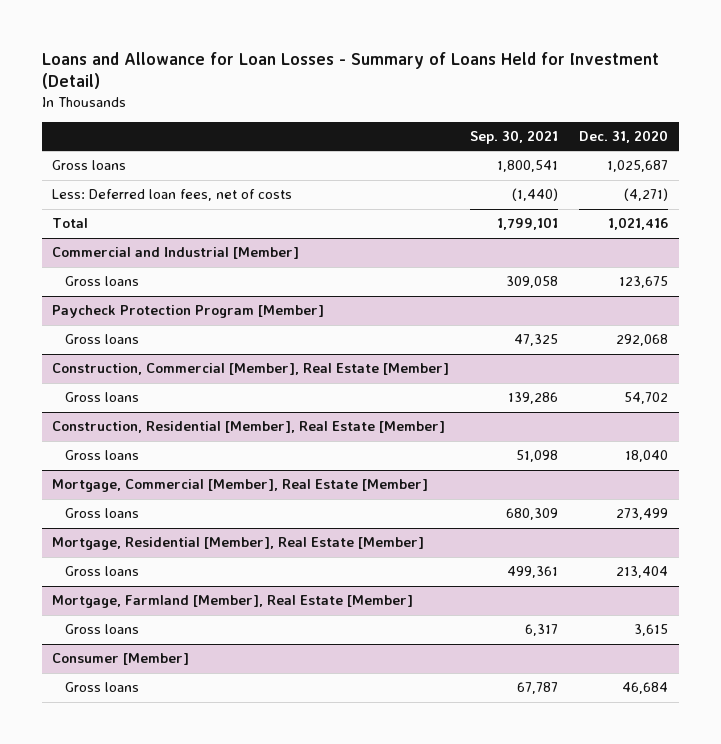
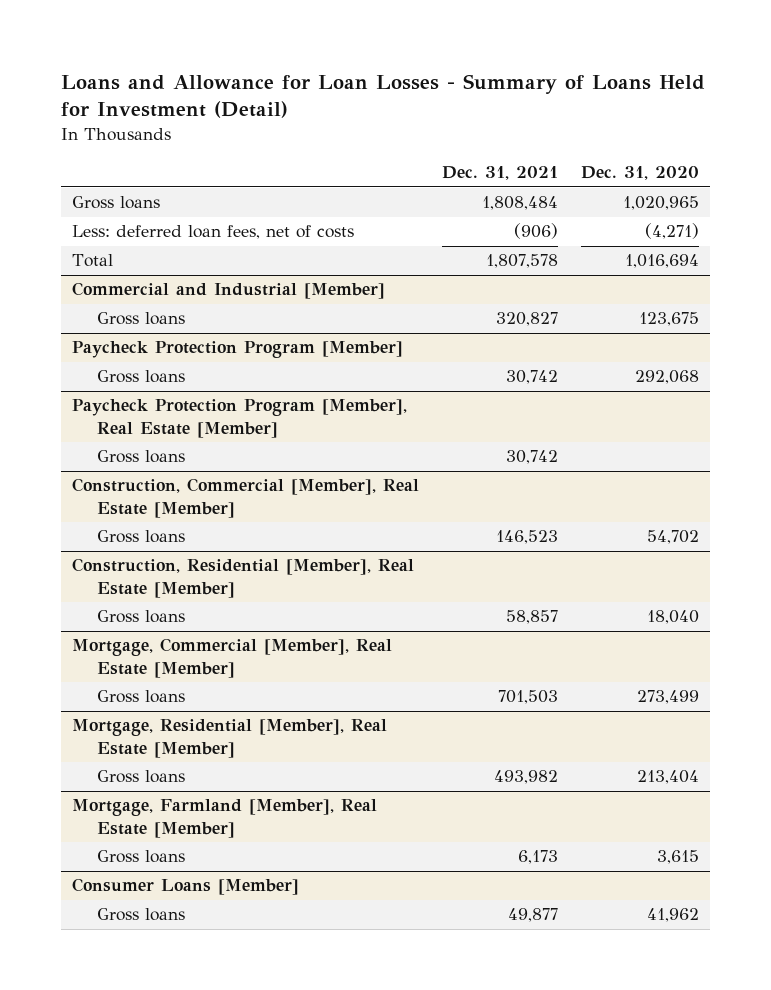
- | Sep. 30, 2021 | Dec. 31, 2020
+ | Dec. 31, 2021 | Dec. 31, 2020
- Gross loans | 1,800,541 | 1,025,687
- Less: Deferred loan fees, net of costs | (1,440) | (4,271)
- Total | 1,799,101 | 1,021,416
+ Gross loans | 1,808,484 | 1,020,965
+ Less: deferred loan fees, net of costs | (906) | (4,271)
+ Total | 1,807,578 | 1,016,694
+ Paycheck Protection Program [Member], Real Estate [Member]
+ Gross loans | 30,742 |
- Consumer [Member]
- Gross loans | 67,787 | 46,684
+ Consumer Loans [Member]
+ Gross loans | 49,877 | 41,962

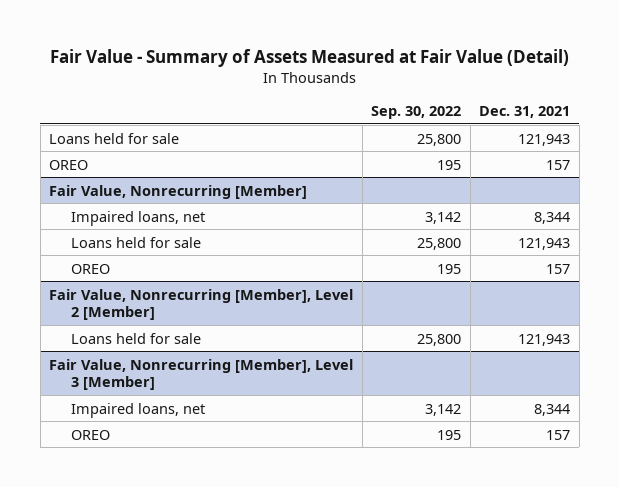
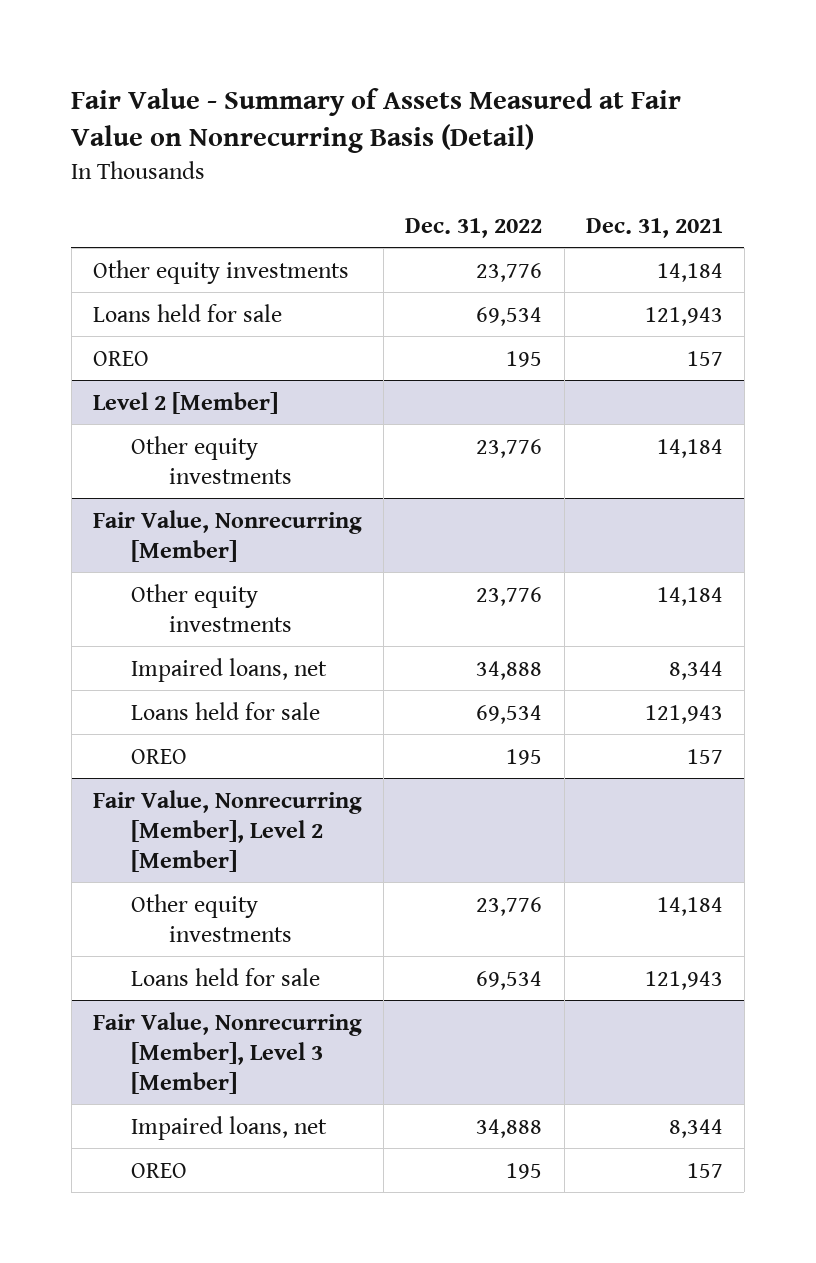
- Fair Value - Summary of Assets Measured at Fair Value (Detail)
+ Fair Value - Summary of Assets Measured at Fair Value on Nonrecurring Basis (Detail)
- | Sep. 30, 2022 | Dec. 31, 2021
+ | Dec. 31, 2022 | Dec. 31, 2021
+ Other equity investments | 23,776 | 14,184
+ Level 2 [Member]
+ Other equity investments | 23,776 | 14,184
@ Fair Value, Nonrecurring [Member]
+ Other equity investments | 23,776 | 14,184
@ Fair Value, Nonrecurring [Member], Level 2 [Member]
+ Other equity investments | 23,776 | 14,184

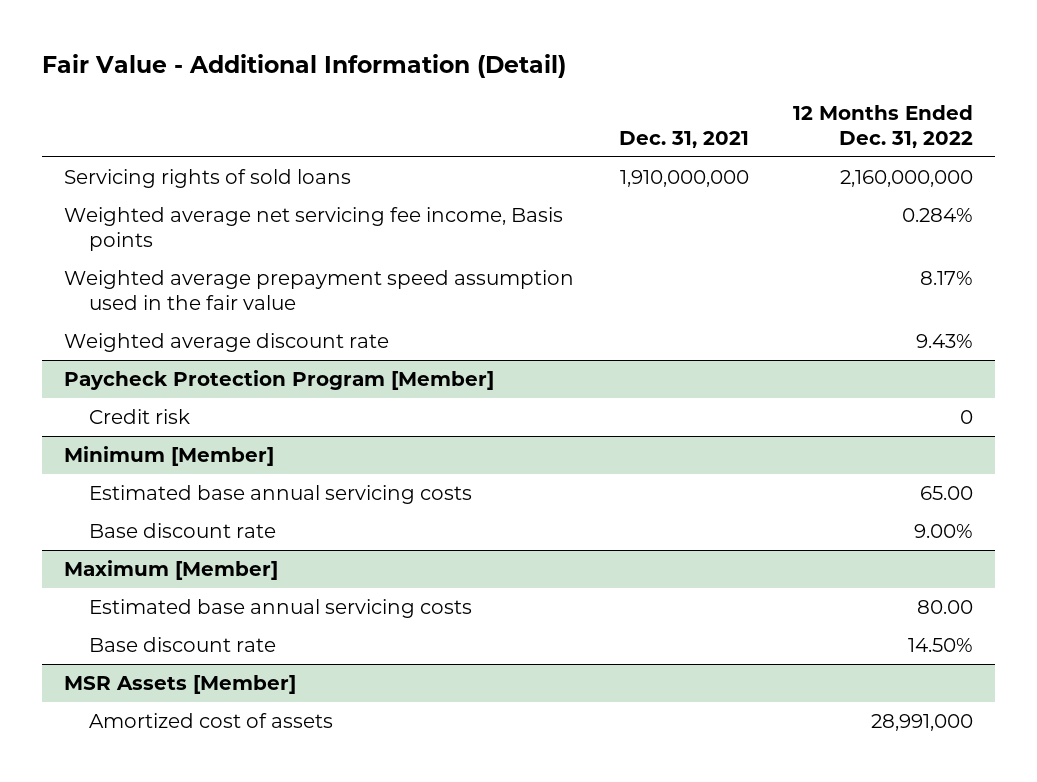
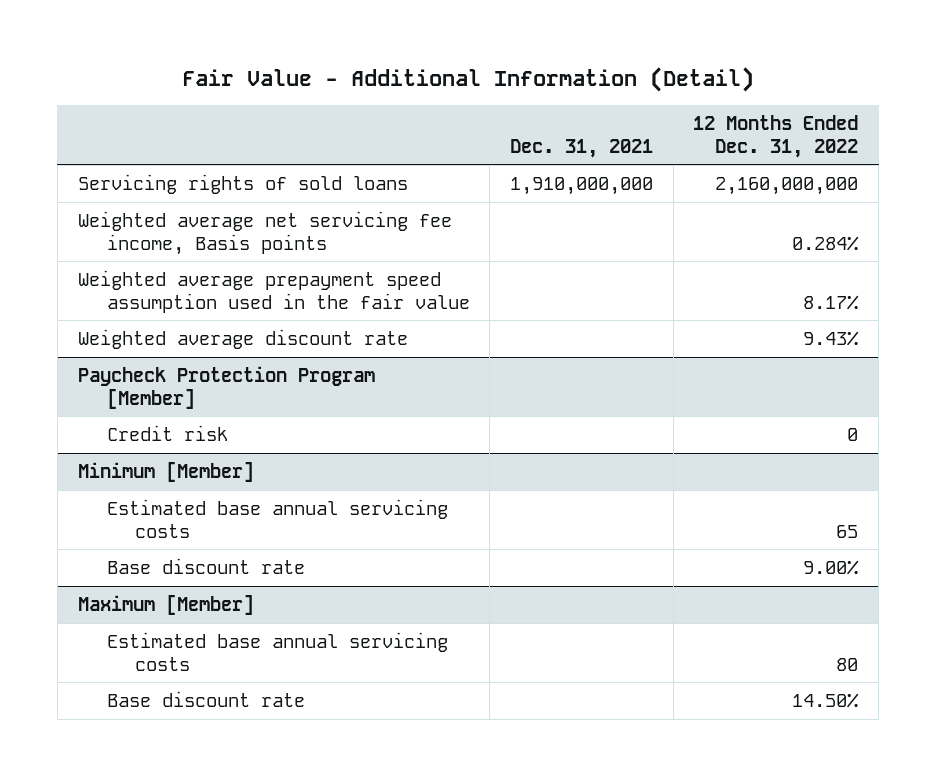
@ Minimum [Member]
- Estimated base annual servicing costs | | 65.00
+ Estimated base annual servicing costs | | 65
@ Maximum [Member]
- Estimated base annual servicing costs | | 80.00
+ Estimated base annual servicing costs | | 80
- MSR Assets [Member]
- Amortized cost of assets | | 28,991,000

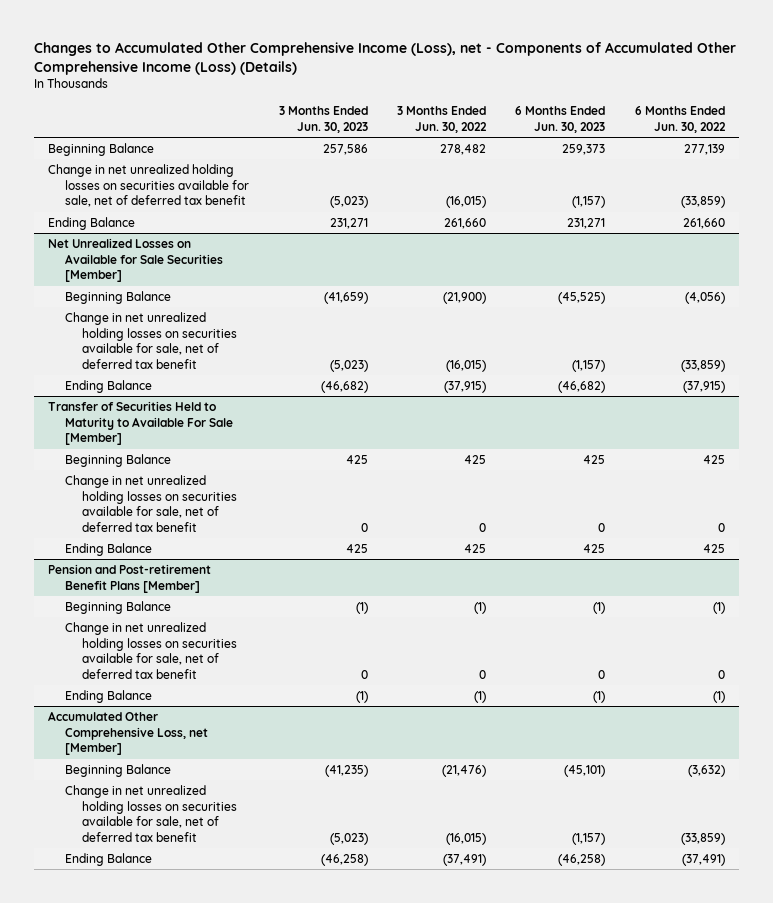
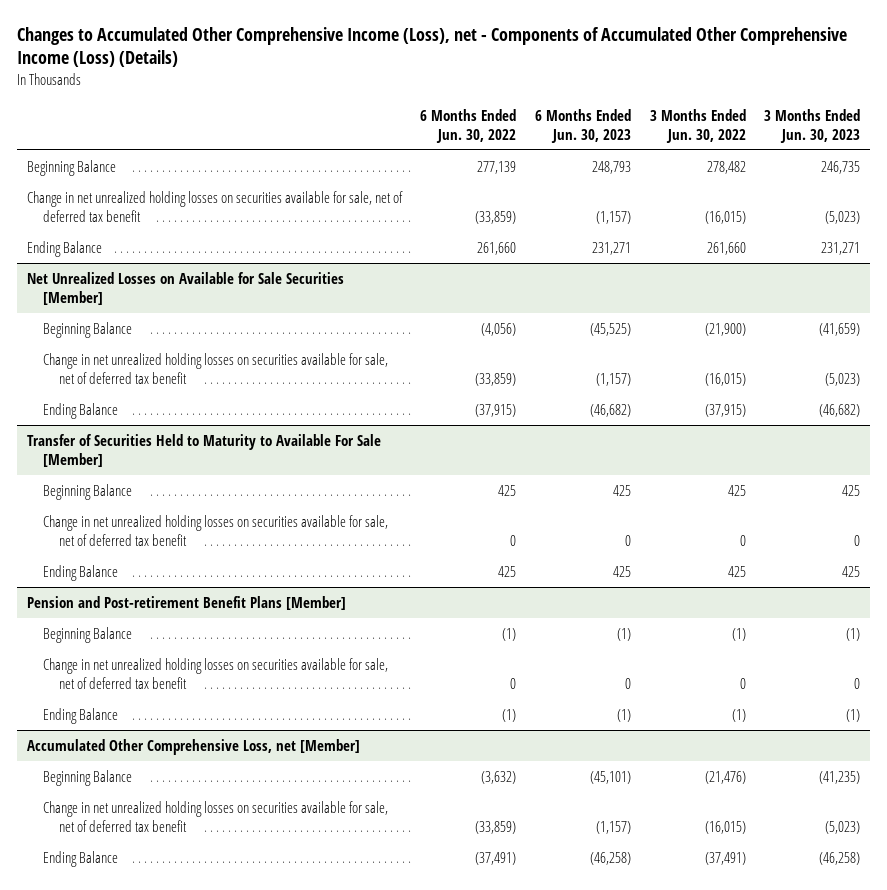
- | 3 Months Ended Jun. 30, 2023 | 3 Months Ended Jun. 30, 2022 | 6 Months Ended Jun. 30, 2023 | 6 Months Ended Jun. 30, 2022
+ | 6 Months Ended Jun. 30, 2022 | 6 Months Ended Jun. 30, 2023 | 3 Months Ended Jun. 30, 2022 | 3 Months Ended Jun. 30, 2023
- Beginning Balance | 257,586 | 278,482 | 259,373 | 277,139
+ Beginning Balance | 277,139 | 248,793 | 278,482 | 246,735

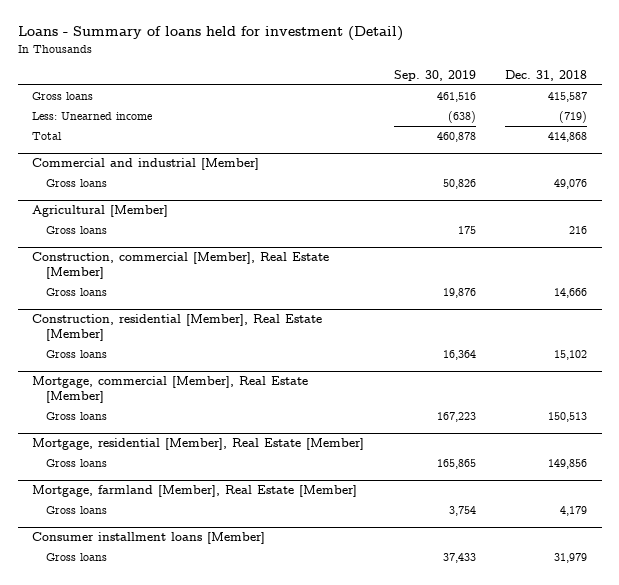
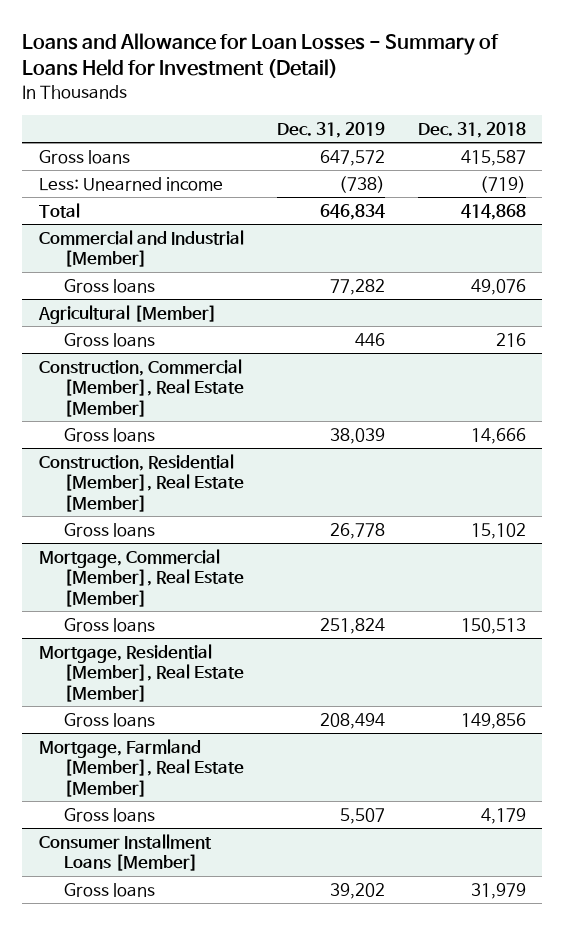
- Loans - Summary of loans held for investment (Detail)
+ Loans and Allowance for Loan Losses - Summary of Loans Held for Investment (Detail)
- | Sep. 30, 2019 | Dec. 31, 2018
+ | Dec. 31, 2019 | Dec. 31, 2018
- Commercial and industrial [Member]
+ Commercial and Industrial [Member]
- Construction, commercial [Member], Real Estate [Member]
+ Construction, Commercial [Member], Real Estate [Member]
- Construction, residential [Member], Real Estate [Member]
+ Construction, Residential [Member], Real Estate [Member]
- Mortgage, commercial [Member], Real Estate [Member]
+ Mortgage, Commercial [Member], Real Estate [Member]
- Mortgage, residential [Member], Real Estate [Member]
+ Mortgage, Residential [Member], Real Estate [Member]
- Mortgage, farmland [Member], Real Estate [Member]
+ Mortgage, Farmland [Member], Real Estate [Member]
- Consumer installment loans [Member]
+ Consumer Installment Loans [Member]

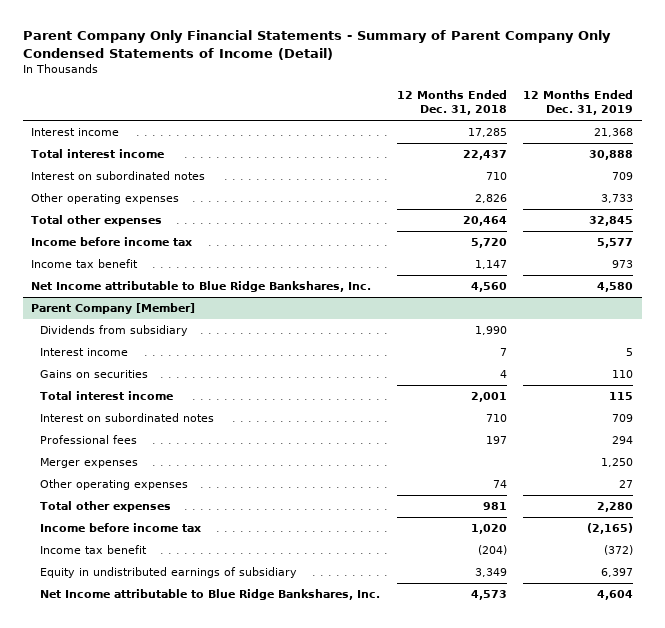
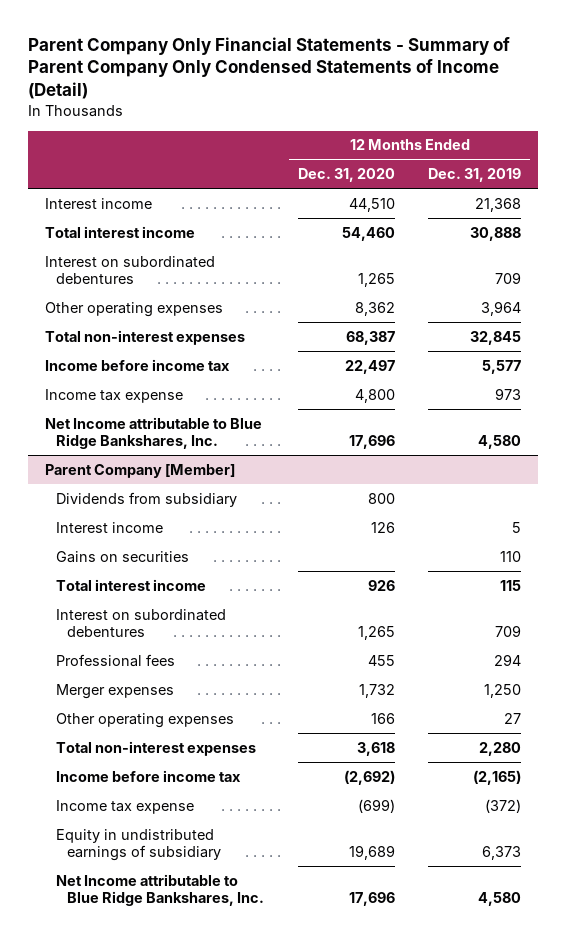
- | 12 Months Ended Dec. 31, 2018 | 12 Months Ended Dec. 31, 2019
+ | 12 Months Ended Dec. 31, 2020 | 12 Months Ended Dec. 31, 2019
- Interest on subordinated notes | 710 | 709
- Other operating expenses | 2,826 | 3,733
- Total other expenses | 20,464 | 32,845
+ Interest on subordinated debentures | 1,265 | 709
+ Other operating expenses | 8,362 | 3,964
+ Total non-interest expenses | 68,387 | 32,845
- Income tax benefit | 1,147 | 973
+ Income tax expense | 4,800 | 973
@ Parent Company [Member]
- Interest on subordinated notes | 710 | 709
+ Interest on subordinated debentures | 1,265 | 709
- Total other expenses | 981 | 2,280
+ Total non-interest expenses | 3,618 | 2,280
- Income tax benefit | (204) | (372)
- Equity in undistributed earnings of subsidiary | 3,349 | 6,397
- Net Income attributable to Blue Ridge Bankshares, Inc. | 4,573 | 4,604
+ Income tax expense | (699) | (372)
+ Equity in undistributed earnings of subsidiary | 19,689 | 6,373
+ Net Income attributable to Blue Ridge Bankshares, Inc. | 17,696 | 4,580

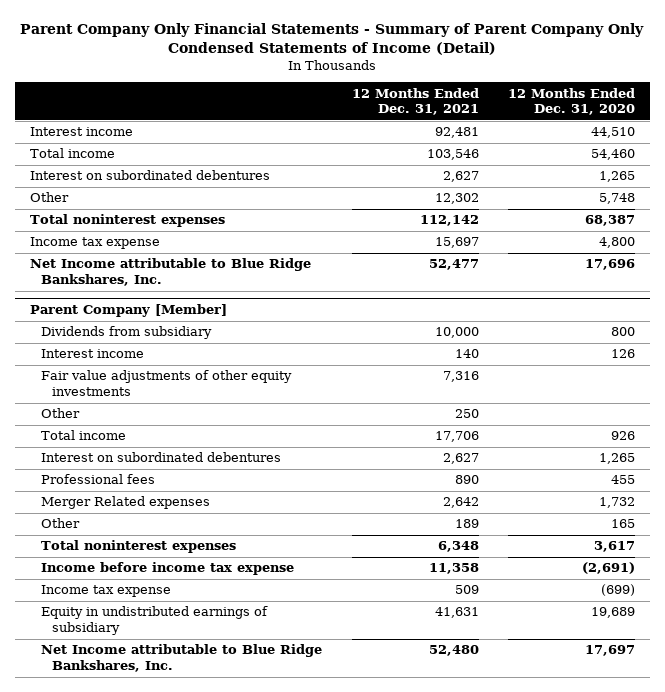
- | 12 Months Ended Dec. 31, 2020 | 12 Months Ended Dec. 31, 2019
+ | 12 Months Ended Dec. 31, 2021 | 12 Months Ended Dec. 31, 2020
- Total interest income | 54,460 | 30,888
+ Total income | 103,546 | 54,460
- Other operating expenses | 8,362 | 3,964
- Total non-interest expenses | 68,387 | 32,845
- Income before income tax | 22,497 | 5,577
+ Other | 12,302 | 5,748
+ Total noninterest expenses | 112,142 | 68,387
@ Parent Company [Member]
- Gains on securities | | 110
- Total interest income | 926 | 115
+ Fair value adjustments of other equity investments | 7,316 |
+ Other | 250 |
+ Total income | 17,706 | 926
- Merger expenses | 1,732 | 1,250
- Other operating expenses | 166 | 27
- Total non-interest expenses | 3,618 | 2,280
- Income before income tax | (2,692) | (2,165)
+ Merger Related expenses | 2,642 | 1,732
+ Other | 189 | 165
+ Total noninterest expenses | 6,348 | 3,617
+ Income before income tax expense | 11,358 | (2,691)
- Net Income attributable to Blue Ridge Bankshares, Inc. | 17,696 | 4,580
+ Net Income attributable to Blue Ridge Bankshares, Inc. | 52,480 | 17,697

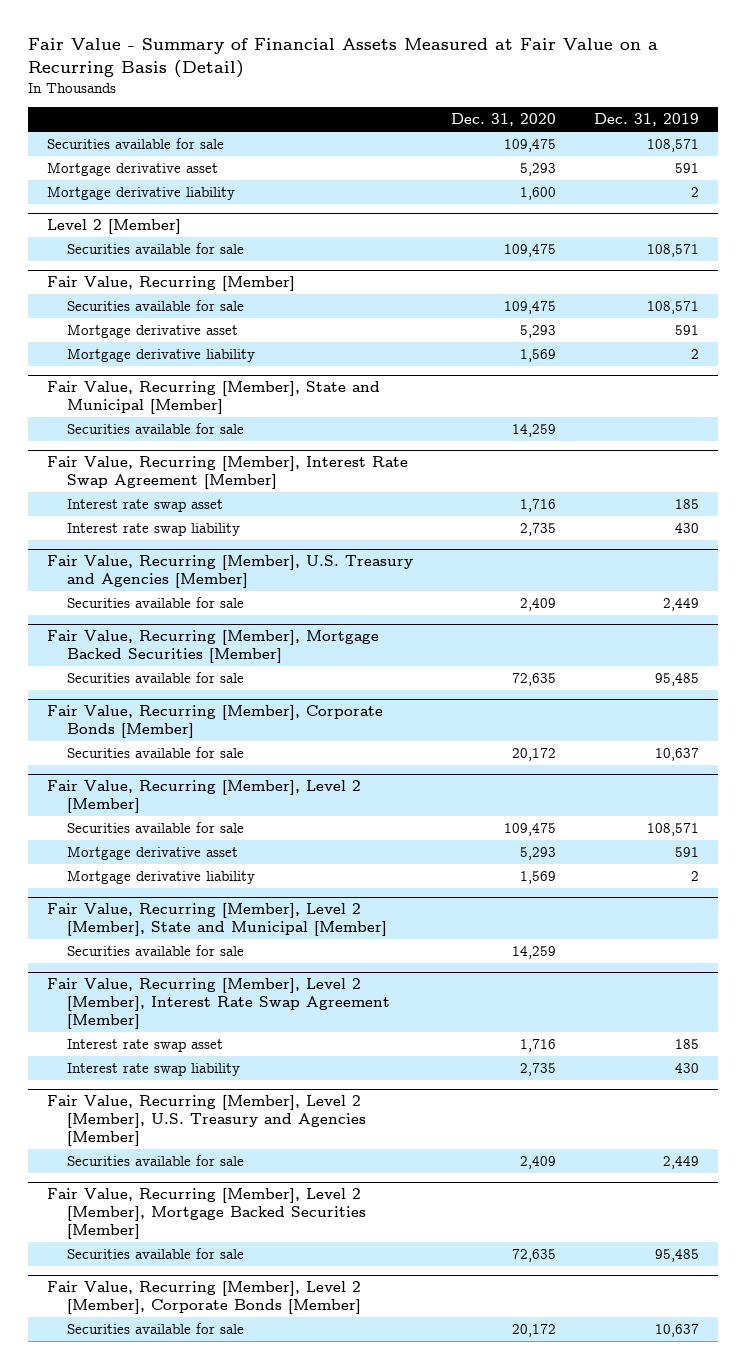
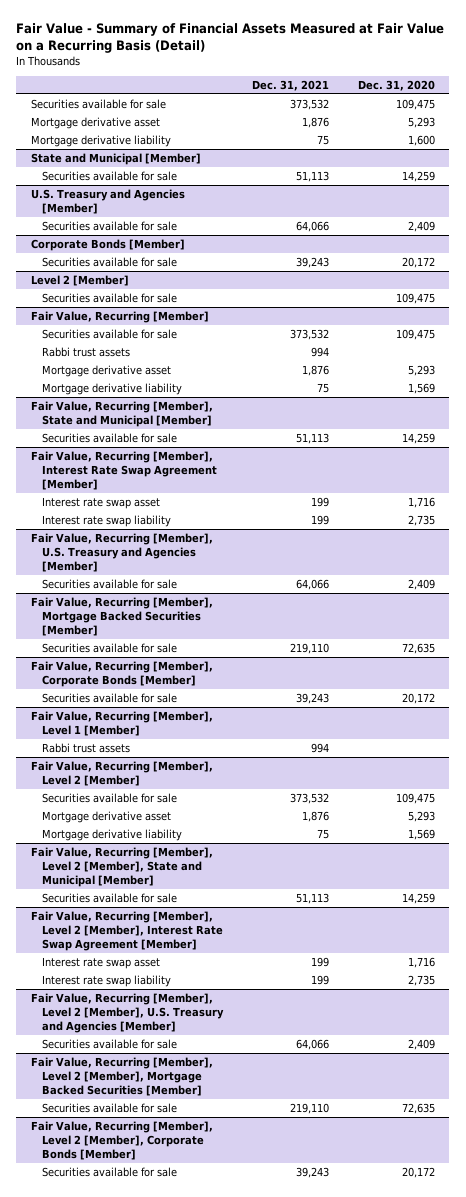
- | Dec. 31, 2020 | Dec. 31, 2019
+ | Dec. 31, 2021 | Dec. 31, 2020
+ State and Municipal [Member]
+ Securities available for sale | 51,113 | 14,259
+ U.S. Treasury and Agencies [Member]
+ Securities available for sale | 64,066 | 2,409
+ Corporate Bonds [Member]
+ Securities available for sale | 39,243 | 20,172
@ Fair Value, Recurring [Member]
+ Rabbi trust assets | 994 |
+ Fair Value, Recurring [Member], Level 1 [Member]
+ Rabbi trust assets | 994 |

